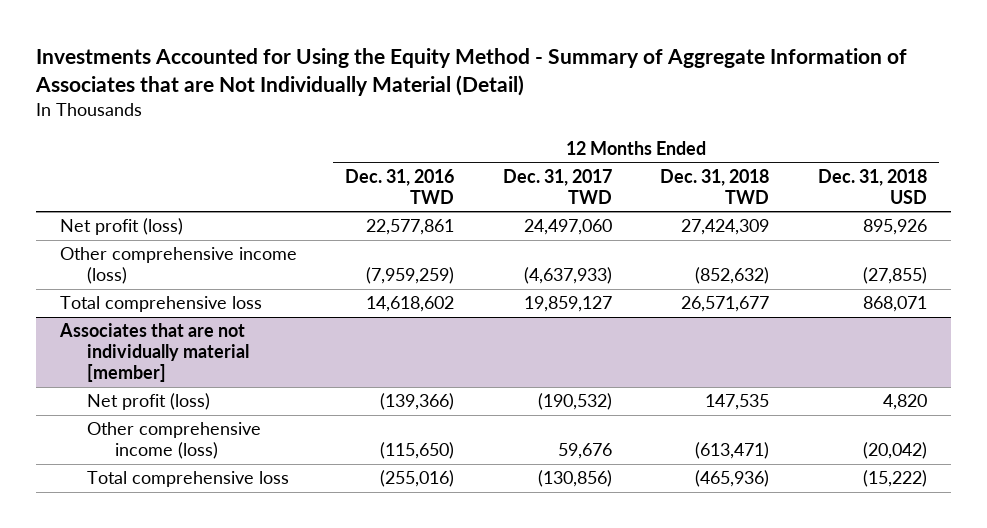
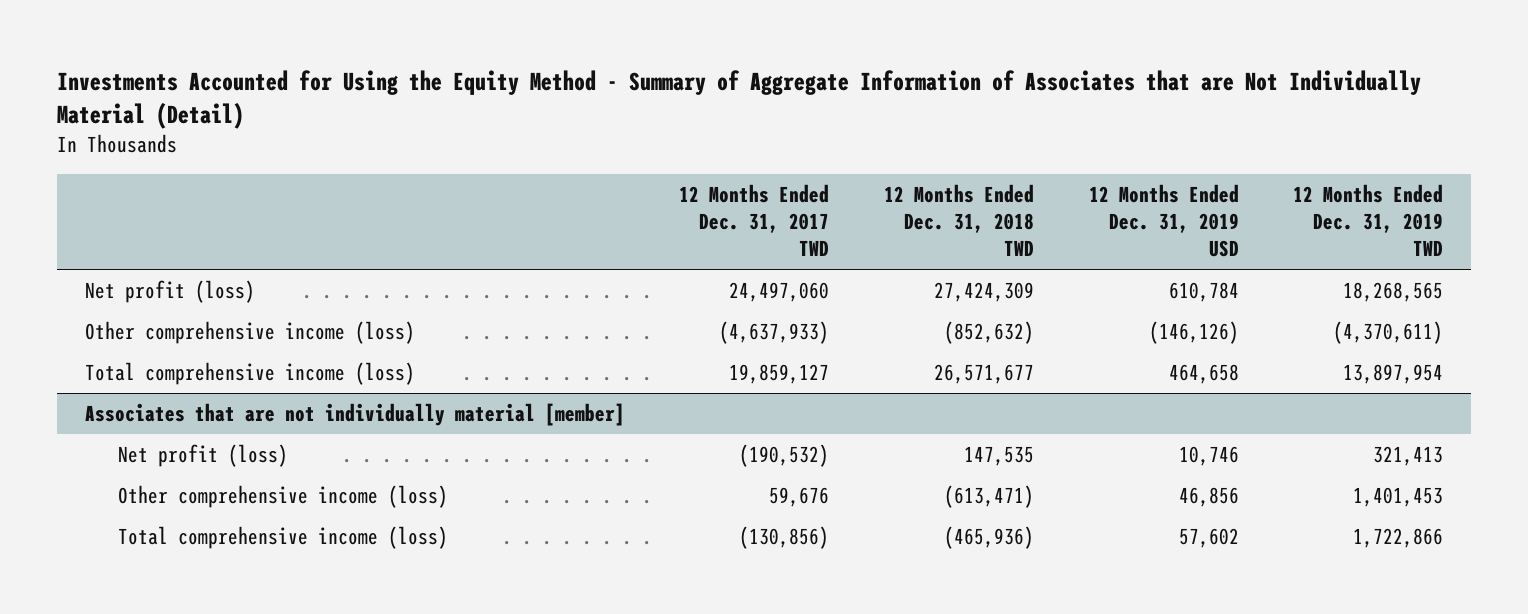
- | 12 Months Ended Dec. 31, 2016 TWD | 12 Months Ended Dec. 31, 2017 TWD | 12 Months Ended Dec. 31, 2018 TWD | 12 Months Ended Dec. 31, 2018 USD
+ | 12 Months Ended Dec. 31, 2017 TWD | 12 Months Ended Dec. 31, 2018 TWD | 12 Months Ended Dec. 31, 2019 USD | 12 Months Ended Dec. 31, 2019 TWD
- Total comprehensive loss | 14,618,602 | 19,859,127 | 26,571,677 | 868,071
+ Total comprehensive income (loss) | 19,859,127 | 26,571,677 | 464,658 | 13,897,954
@ Associates that are not individually material [member]
- Total comprehensive loss | (255,016) | (130,856) | (465,936) | (15,222)
+ Total comprehensive income (loss) | (130,856) | (465,936) | 57,602 | 1,722,866

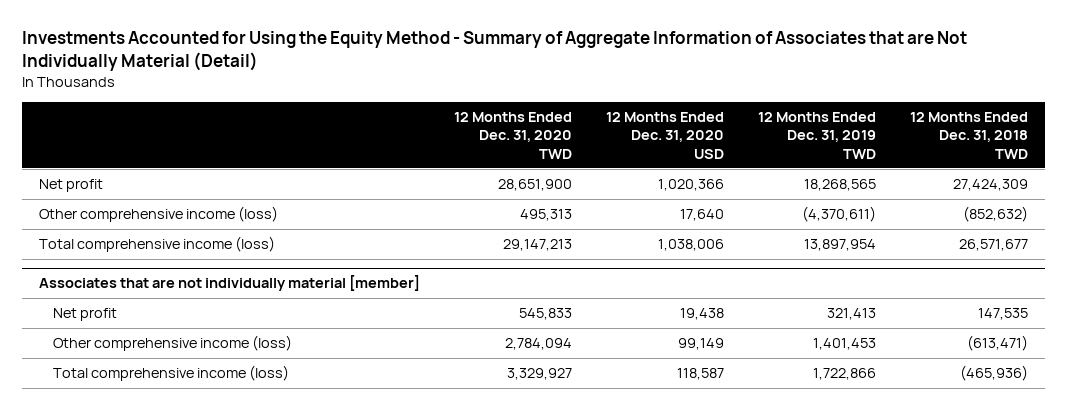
- | 12 Months Ended Dec. 31, 2017 TWD | 12 Months Ended Dec. 31, 2018 TWD | 12 Months Ended Dec. 31, 2019 USD | 12 Months Ended Dec. 31, 2019 TWD
+ | 12 Months Ended Dec. 31, 2020 TWD | 12 Months Ended Dec. 31, 2020 USD | 12 Months Ended Dec. 31, 2019 TWD | 12 Months Ended Dec. 31, 2018 TWD
- Net profit (loss) | 24,497,060 | 27,424,309 | 610,784 | 18,268,565
+ Net profit | 28,651,900 | 1,020,366 | 18,268,565 | 27,424,309
@ Associates that are not individually material [member]
- Net profit (loss) | (190,532) | 147,535 | 10,746 | 321,413
+ Net profit | 545,833 | 19,438 | 321,413 | 147,535

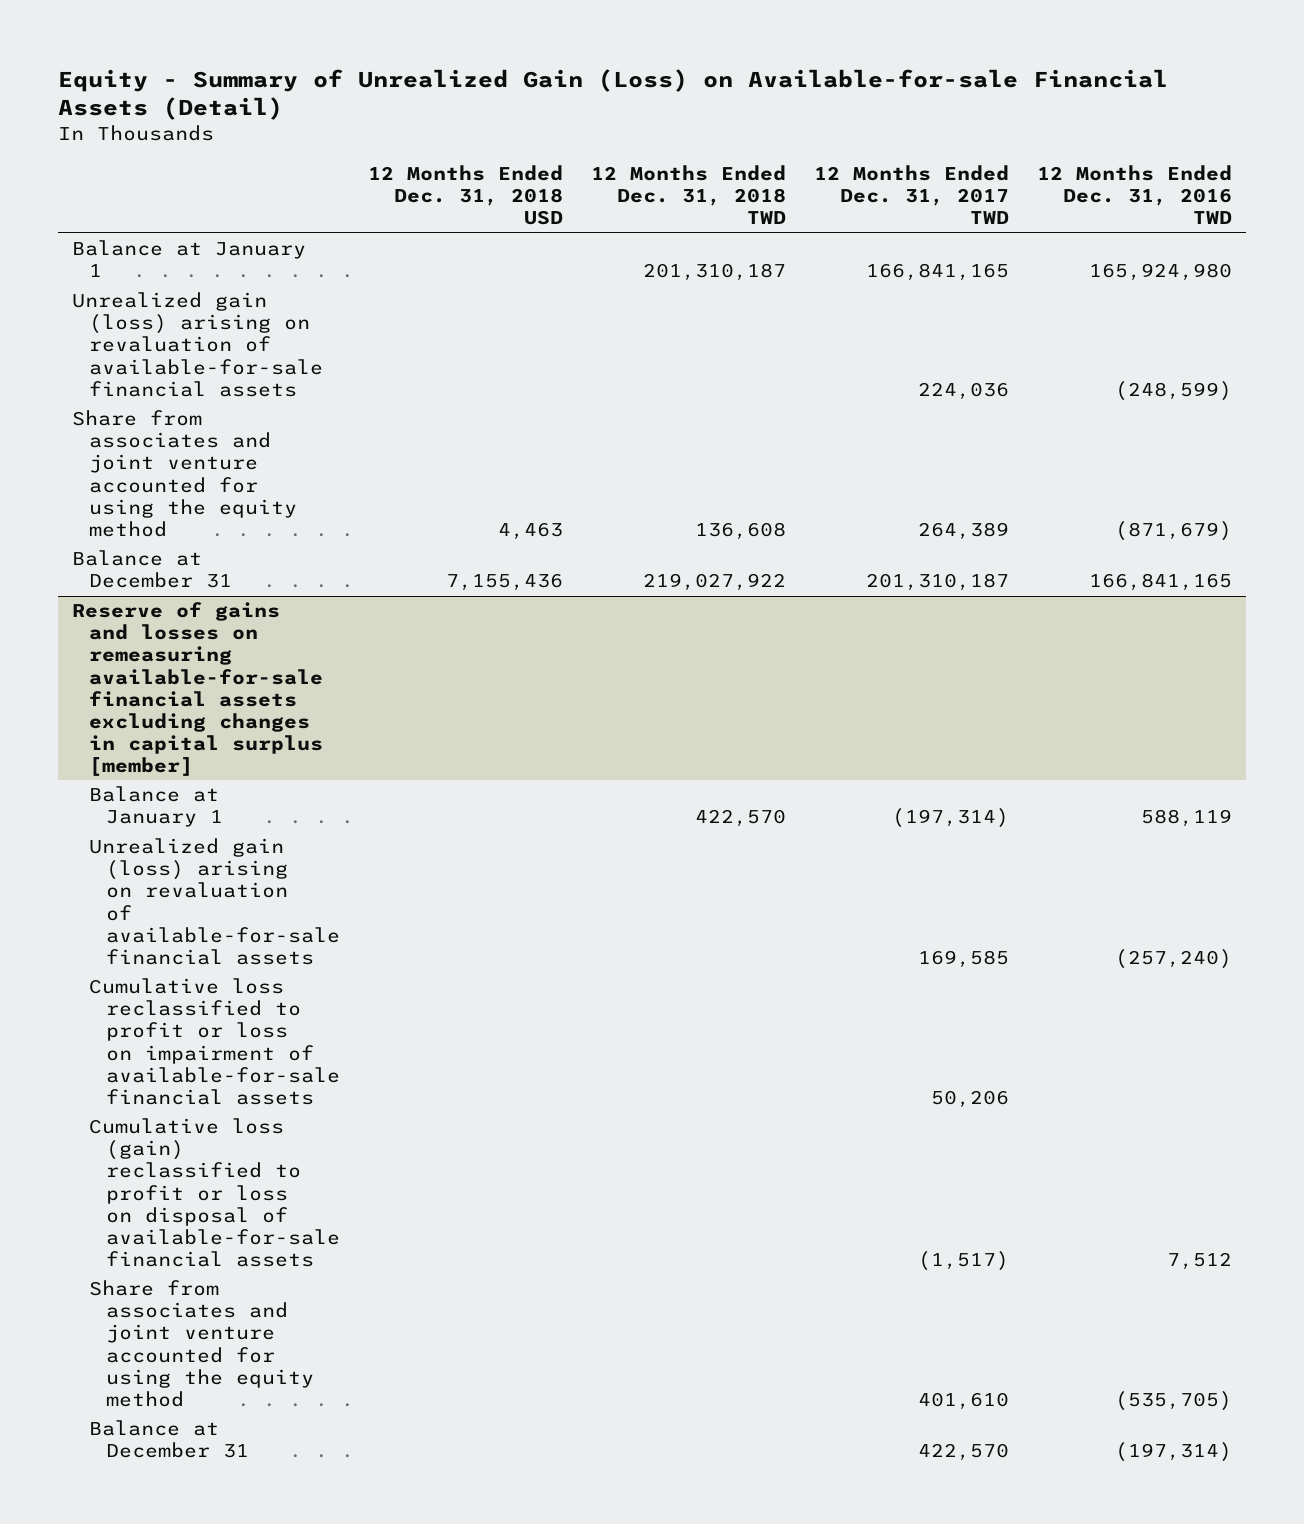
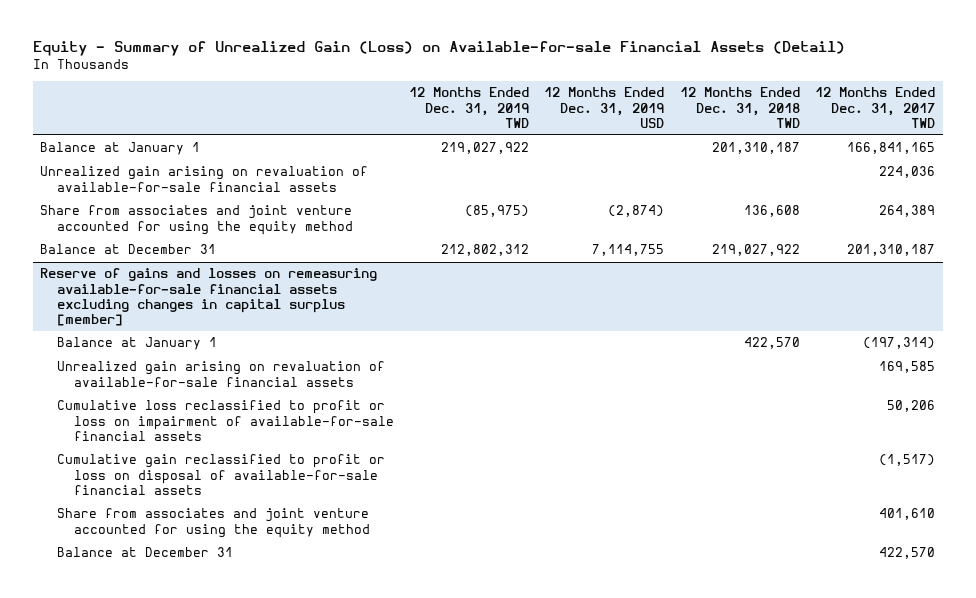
- | 12 Months Ended Dec. 31, 2018 USD | 12 Months Ended Dec. 31, 2018 TWD | 12 Months Ended Dec. 31, 2017 TWD | 12 Months Ended Dec. 31, 2016 TWD
+ | 12 Months Ended Dec. 31, 2019 TWD | 12 Months Ended Dec. 31, 2019 USD | 12 Months Ended Dec. 31, 2018 TWD | 12 Months Ended Dec. 31, 2017 TWD
- Unrealized gain (loss) arising on revaluation of available-for-sale financial assets | | | 224,036 | (248,599)
+ Unrealized gain arising on revaluation of available-for-sale financial assets | | | | 224,036
@ Reserve of gains and losses on remeasuring available-for-sale financial assets excluding changes in capital surplus [member]
- Unrealized gain (loss) arising on revaluation of available-for-sale financial assets | | | 169,585 | (257,240)
+ Unrealized gain arising on revaluation of available-for-sale financial assets | | | | 169,585
- Cumulative loss (gain) reclassified to profit or loss on disposal of available-for-sale financial assets | | | (1,517) | 7,512
+ Cumulative gain reclassified to profit or loss on disposal of available-for-sale financial assets | | | | (1,517)

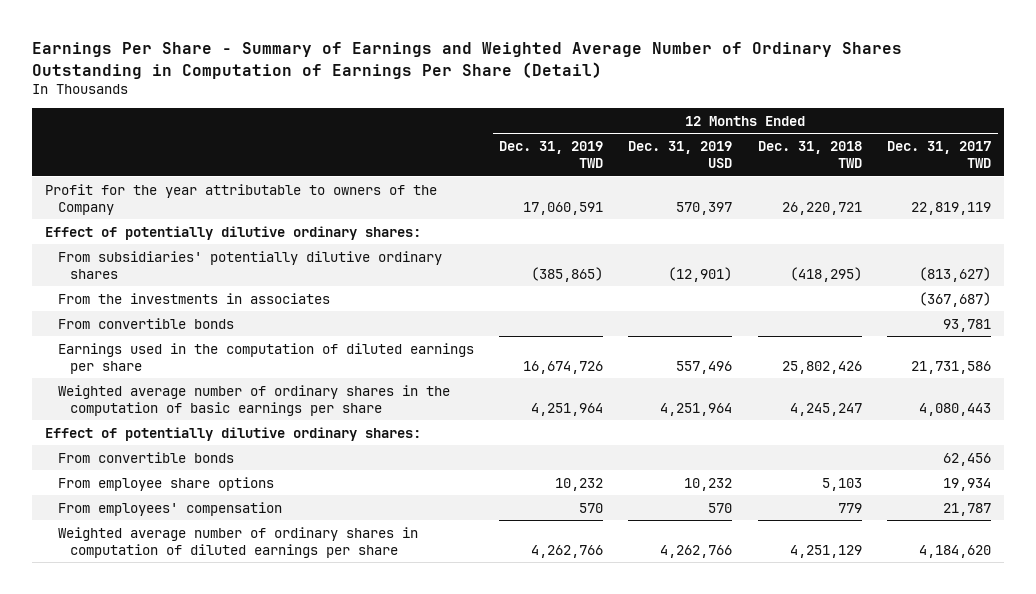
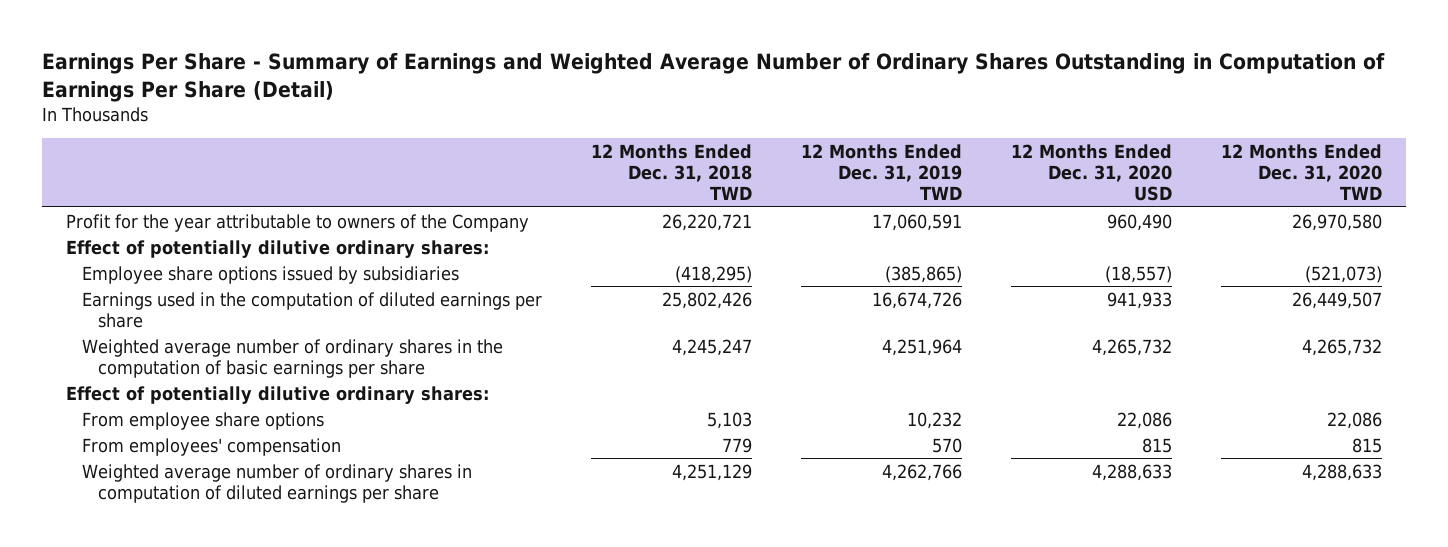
- | 12 Months Ended Dec. 31, 2019 TWD | 12 Months Ended Dec. 31, 2019 USD | 12 Months Ended Dec. 31, 2018 TWD | 12 Months Ended Dec. 31, 2017 TWD
+ | 12 Months Ended Dec. 31, 2018 TWD | 12 Months Ended Dec. 31, 2019 TWD | 12 Months Ended Dec. 31, 2020 USD | 12 Months Ended Dec. 31, 2020 TWD
- From subsidiaries' potentially dilutive ordinary shares | (385,865) | (12,901) | (418,295) | (813,627)
- From the investments in associates | | | | (367,687)
- From convertible bonds | | | | 93,781
+ Employee share options issued by subsidiaries | (418,295) | (385,865) | (18,557) | (521,073)
- From convertible bonds | | | | 62,456

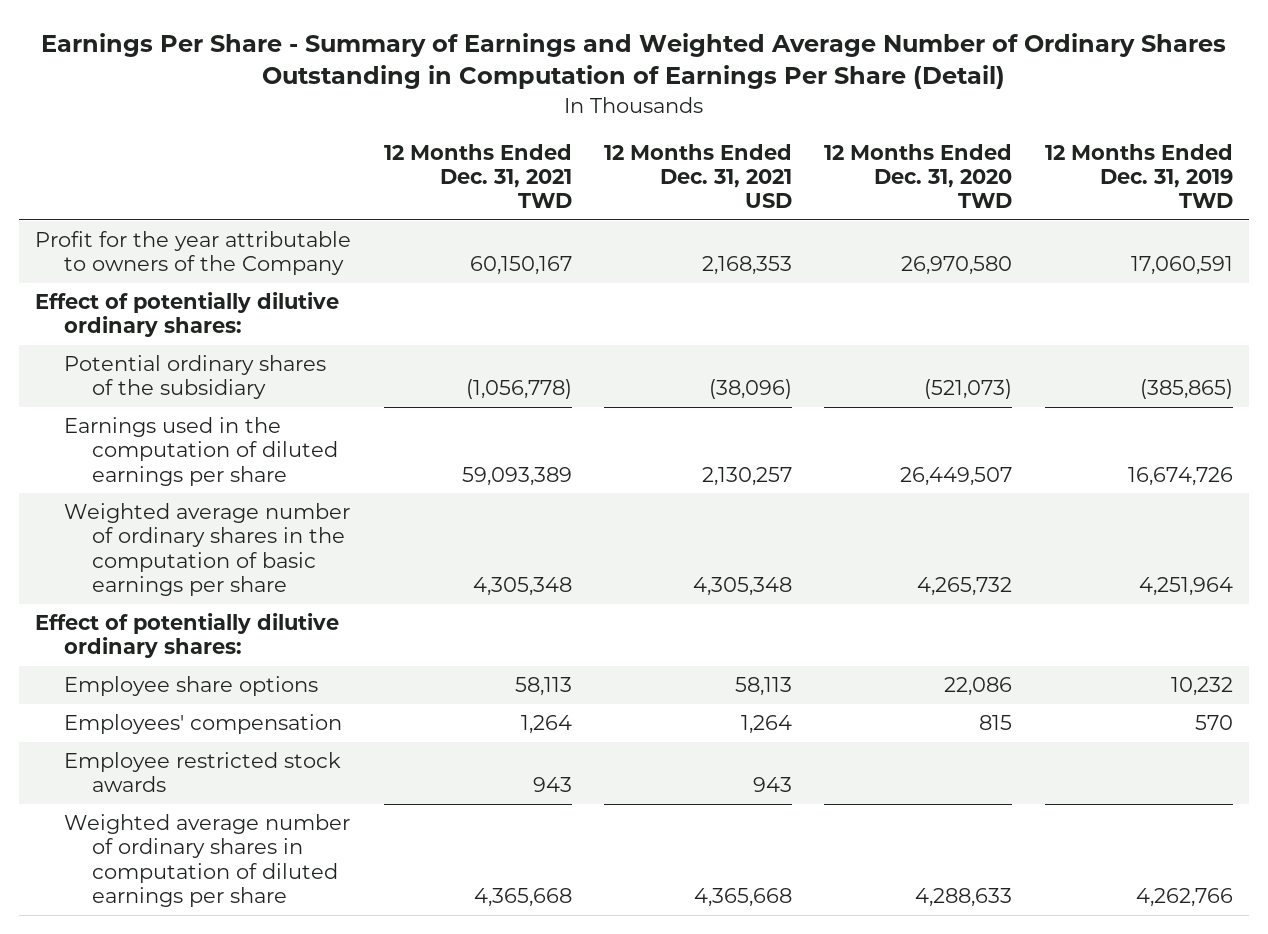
- | 12 Months Ended Dec. 31, 2018 TWD | 12 Months Ended Dec. 31, 2019 TWD | 12 Months Ended Dec. 31, 2020 USD | 12 Months Ended Dec. 31, 2020 TWD
+ | 12 Months Ended Dec. 31, 2021 TWD | 12 Months Ended Dec. 31, 2021 USD | 12 Months Ended Dec. 31, 2020 TWD | 12 Months Ended Dec. 31, 2019 TWD
- Employee share options issued by subsidiaries | (418,295) | (385,865) | (18,557) | (521,073)
+ Potential ordinary shares of the subsidiary | (1,056,778) | (38,096) | (521,073) | (385,865)
- From employee share options | 5,103 | 10,232 | 22,086 | 22,086
- From employees' compensation | 779 | 570 | 815 | 815
+ Employee share options | 58,113 | 58,113 | 22,086 | 10,232
+ Employees' compensation | 1,264 | 1,264 | 815 | 570
+ Employee restricted stock awards | 943 | 943 | |

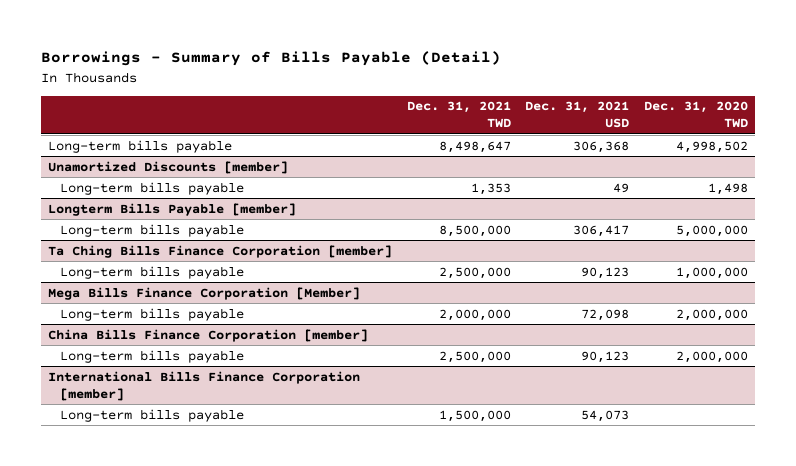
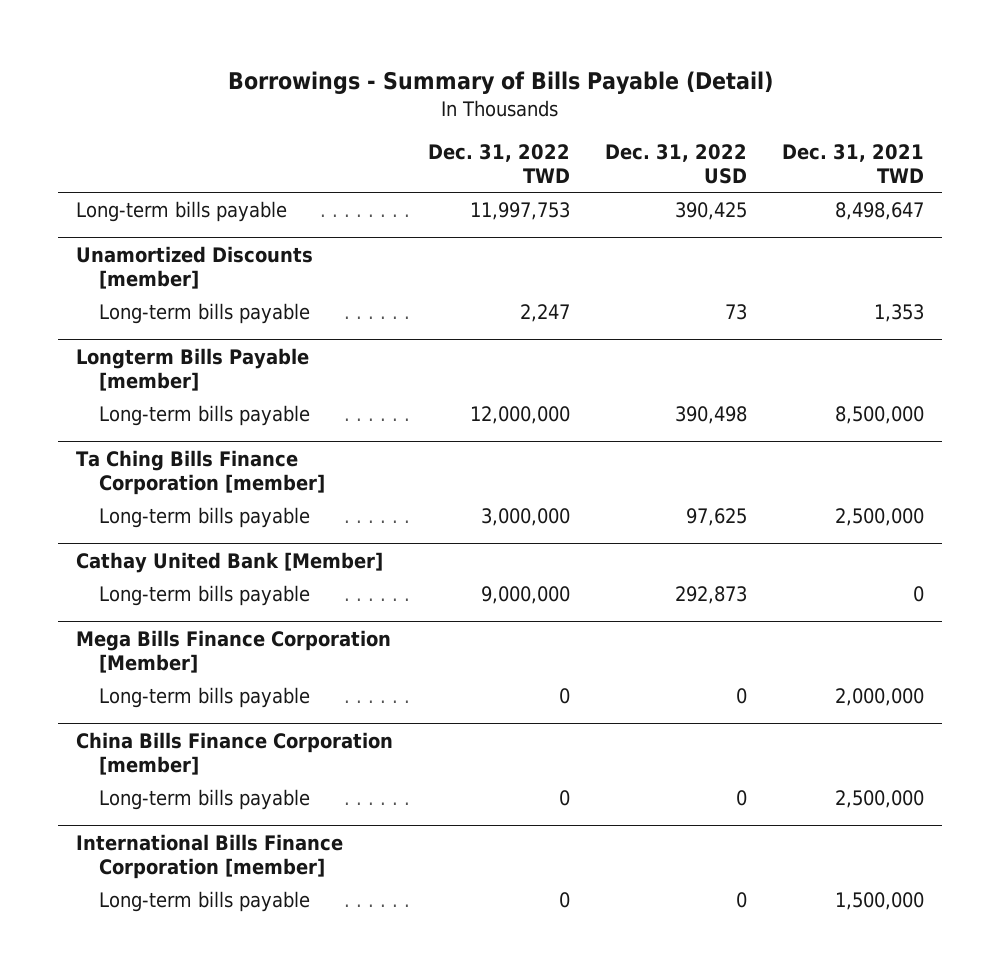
- | Dec. 31, 2021 TWD | Dec. 31, 2021 USD | Dec. 31, 2020 TWD
+ | Dec. 31, 2022 TWD | Dec. 31, 2022 USD | Dec. 31, 2021 TWD
+ Cathay United Bank [Member]
+ Long-term bills payable | 9,000,000 | 292,873 | 0

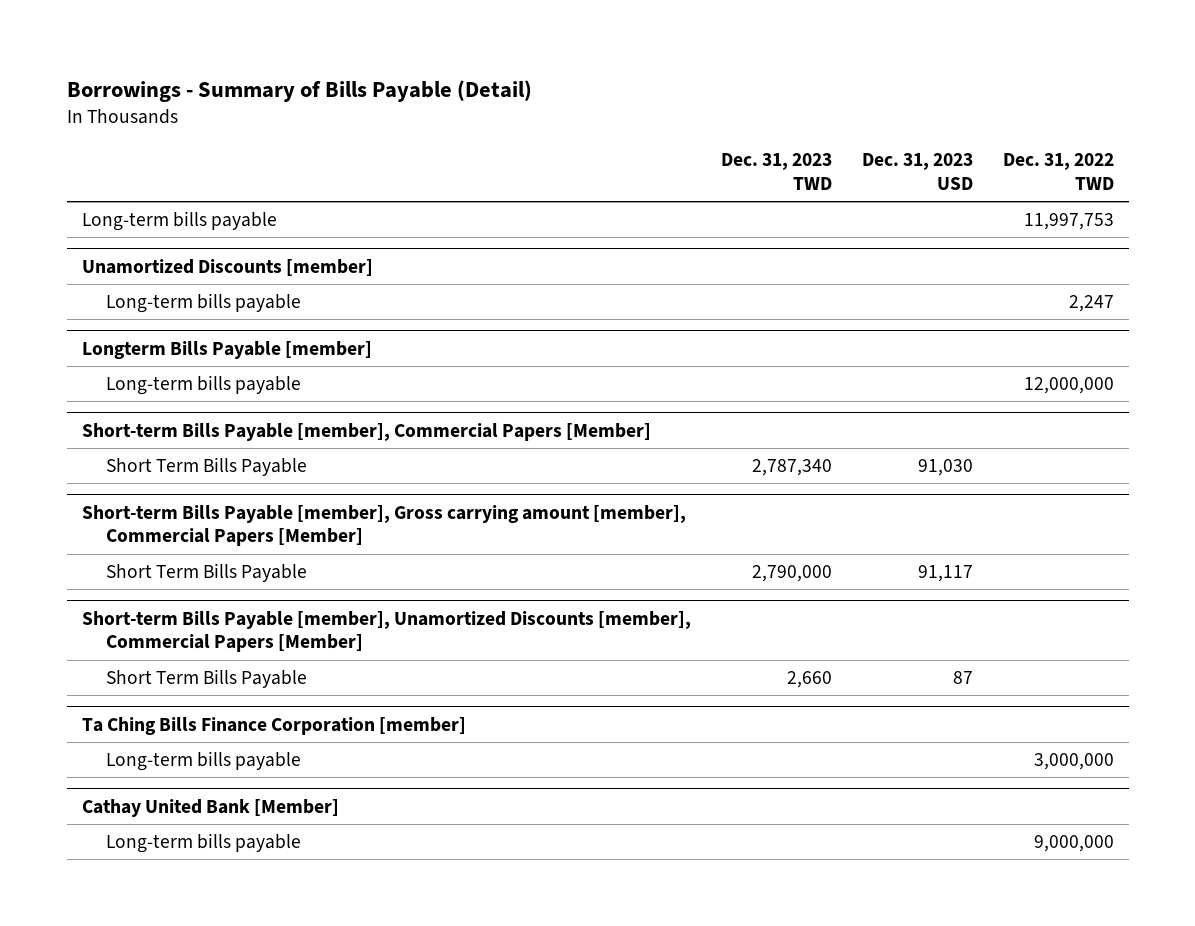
- | Dec. 31, 2022 TWD | Dec. 31, 2022 USD | Dec. 31, 2021 TWD
+ | Dec. 31, 2023 TWD | Dec. 31, 2023 USD | Dec. 31, 2022 TWD
+ Short-term Bills Payable [member], Commercial Papers [Member]
+ Short Term Bills Payable | 2,787,340 | 91,030 |
+ Short-term Bills Payable [member], Gross carrying amount [member], Commercial Papers [Member]
+ Short Term Bills Payable | 2,790,000 | 91,117 |
+ Short-term Bills Payable [member], Unamortized Discounts [member], Commercial Papers [Member]
+ Short Term Bills Payable | 2,660 | 87 |
- Mega Bills Finance Corporation [Member]
- Long-term bills payable | 0 | 0 | 2,000,000
- China Bills Finance Corporation [member]
- Long-term bills payable | 0 | 0 | 2,500,000
- International Bills Finance Corporation [member]
- Long-term bills payable | 0 | 0 | 1,500,000

